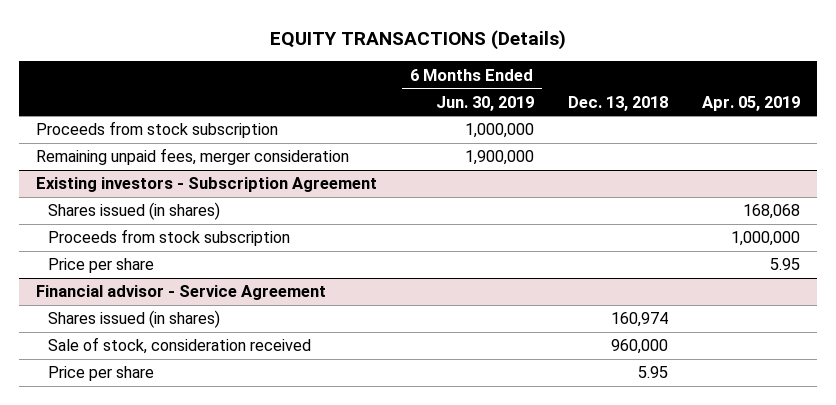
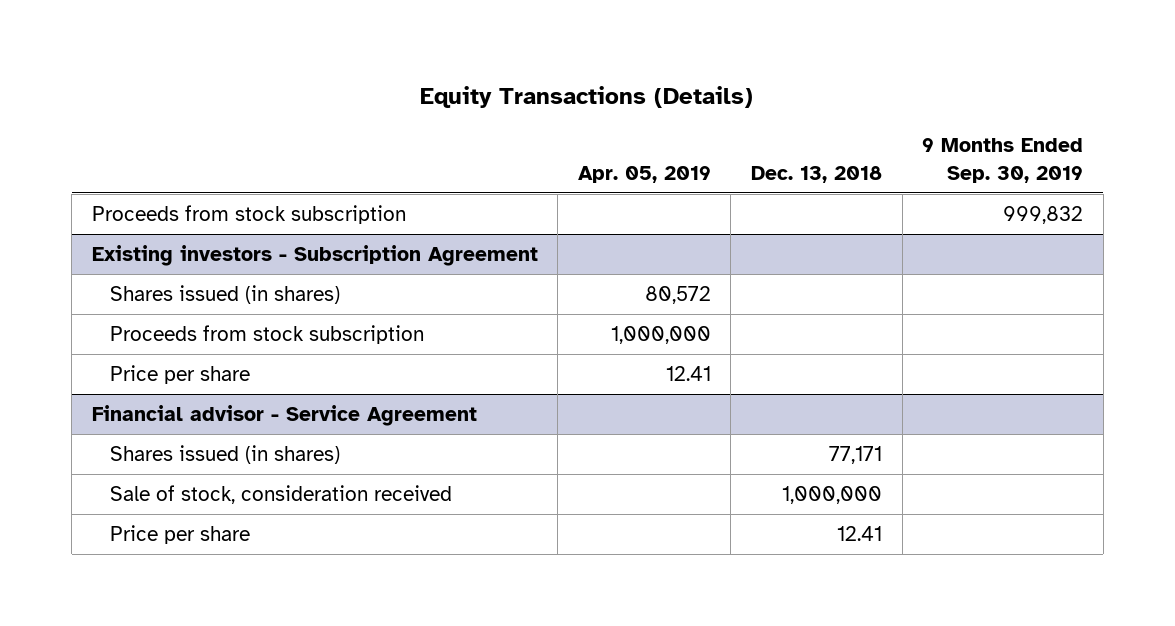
- EQUITY TRANSACTIONS (Details)
+ Equity Transactions (Details)
- | 6 Months Ended Jun. 30, 2019 | Dec. 13, 2018 | Apr. 05, 2019
+ | Apr. 05, 2019 | Dec. 13, 2018 | 9 Months Ended Sep. 30, 2019
- Remaining unpaid fees, merger consideration | 1,900,000 | |
@ Existing investors - Subscription Agreement
- Shares issued (in shares) | | | 168,068
+ Shares issued (in shares) | 80,572 | |
- Price per share | | | 5.95
+ Price per share | 12.41 | |
@ Financial advisor - Service Agreement
- Shares issued (in shares) | | 160,974 |
- Sale of stock, consideration received | | 960,000 |
- Price per share | | 5.95 |
+ Shares issued (in shares) | | 77,171 |
+ Sale of stock, consideration received | | 1,000,000 |
+ Price per share | | 12.41 |

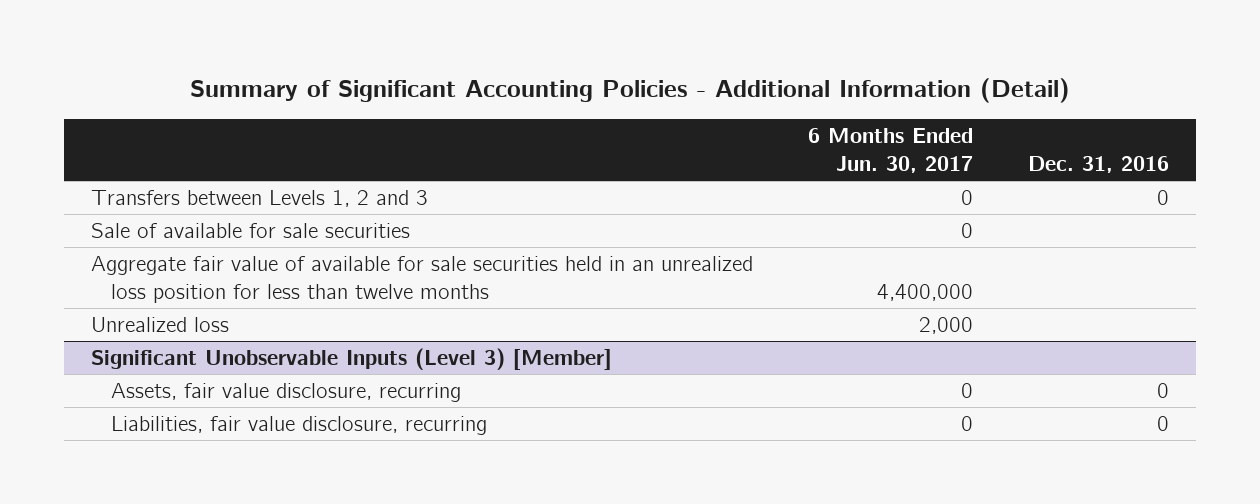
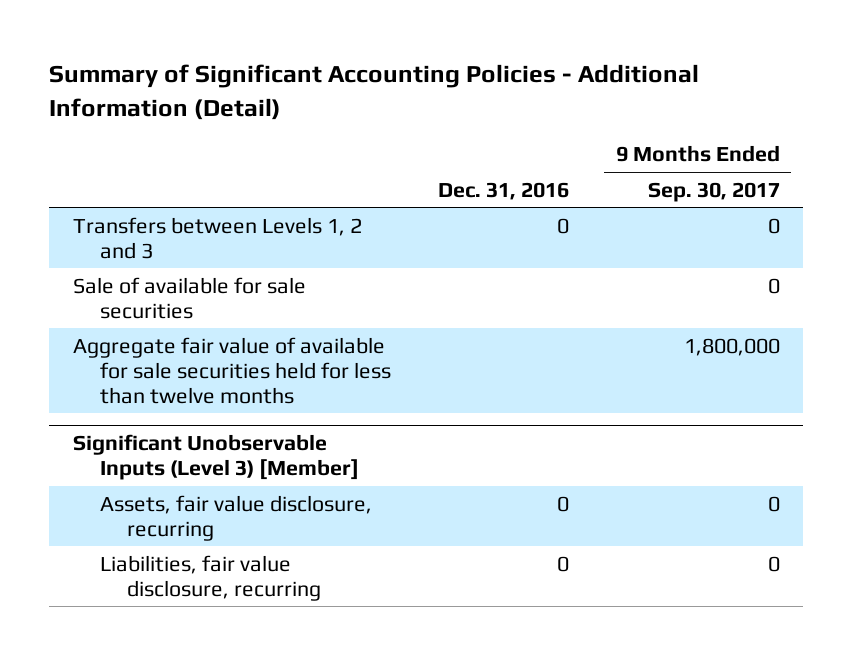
- | 6 Months Ended Jun. 30, 2017 | Dec. 31, 2016
+ | Dec. 31, 2016 | 9 Months Ended Sep. 30, 2017
- Aggregate fair value of available for sale securities held in an unrealized loss position for less than twelve months | 4,400,000 |
- Unrealized loss | 2,000 |
+ Aggregate fair value of available for sale securities held for less than twelve months | | 1,800,000

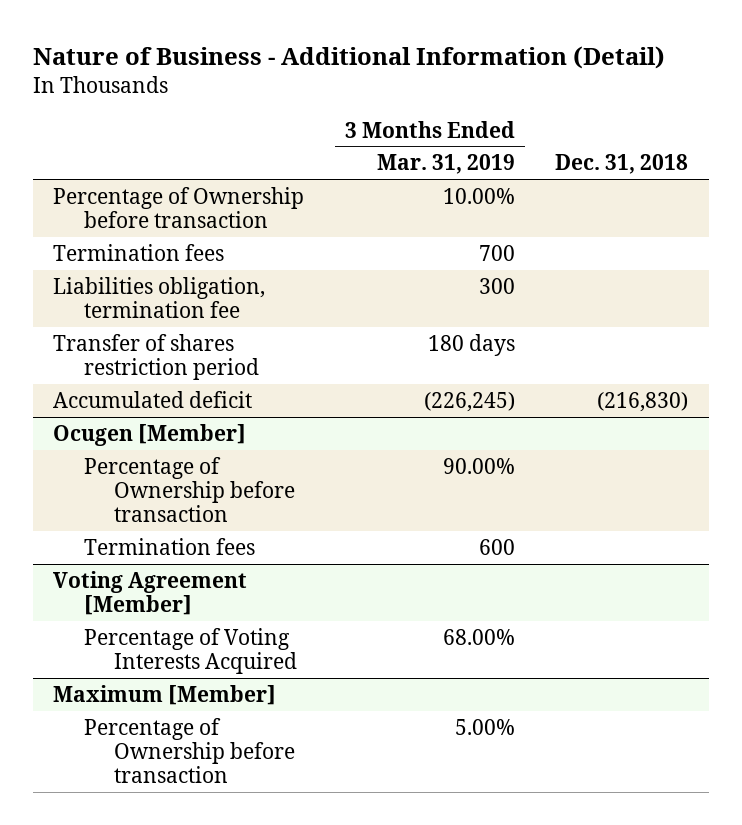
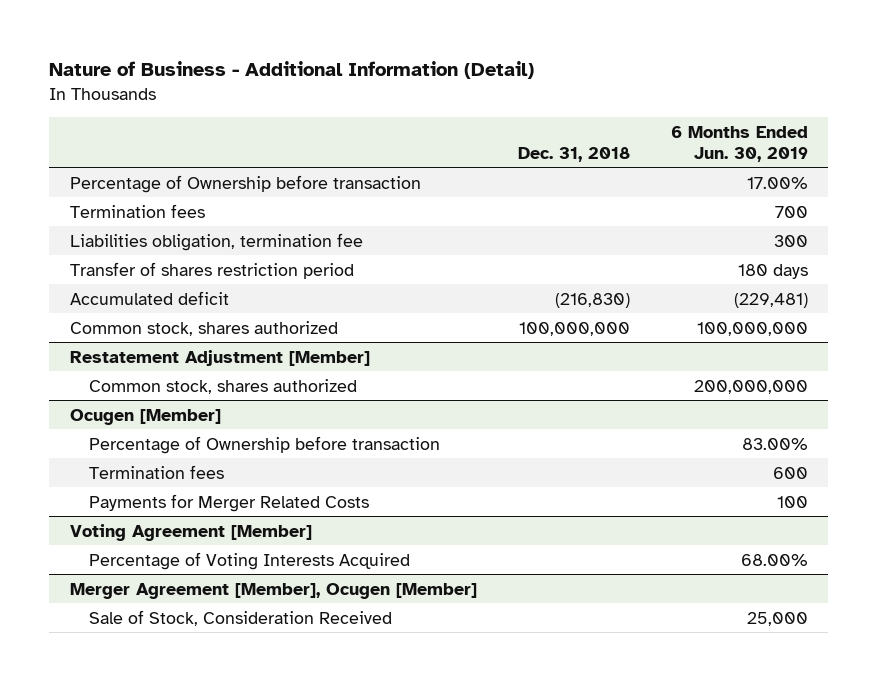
- | 3 Months Ended Mar. 31, 2019 | Dec. 31, 2018
+ | Dec. 31, 2018 | 6 Months Ended Jun. 30, 2019
+ Common stock, shares authorized | 100,000,000 | 100,000,000
+ Restatement Adjustment [Member]
+ Common stock, shares authorized | | 200,000,000
@ Ocugen [Member]
+ Payments for Merger Related Costs | | 100
- Maximum [Member]
- Percentage of Ownership before transaction | 5.00% |
+ Merger Agreement [Member], Ocugen [Member]
+ Sale of Stock, Consideration Received | | 25,000

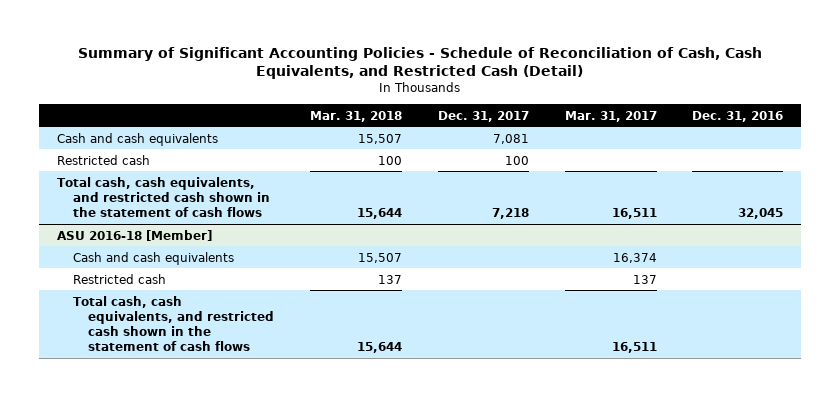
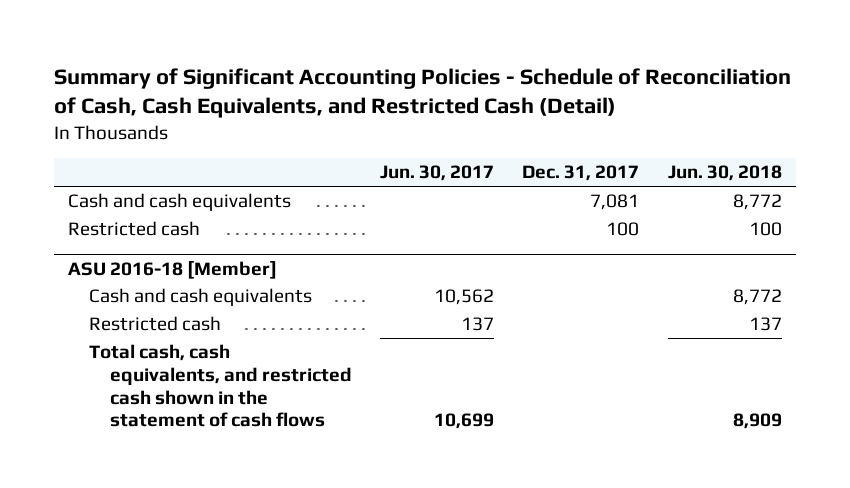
- | Mar. 31, 2018 | Dec. 31, 2017 | Mar. 31, 2017 | Dec. 31, 2016
+ | Jun. 30, 2017 | Dec. 31, 2017 | Jun. 30, 2018
- Total cash, cash equivalents, and restricted cash shown in the statement of cash flows | 15,644 | 7,218 | 16,511 | 32,045

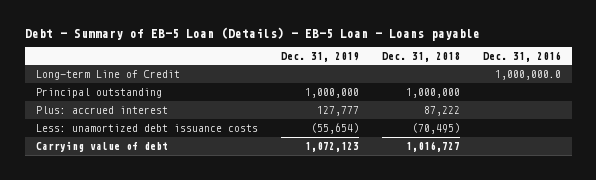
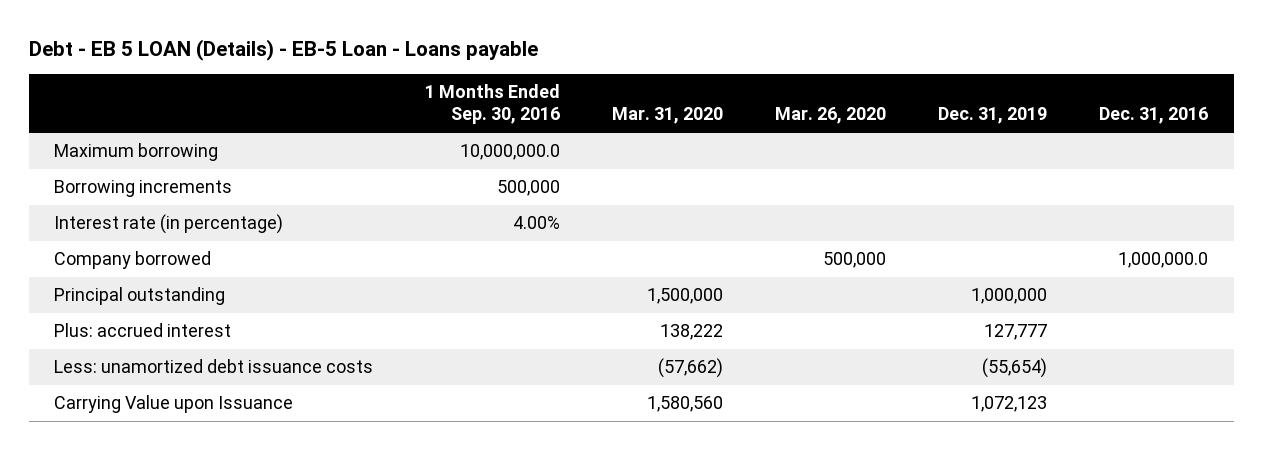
- Debt - Summary of EB-5 Loan (Details) - EB-5 Loan - Loans payable
+ Debt - EB 5 LOAN (Details) - EB-5 Loan - Loans payable
- | Dec. 31, 2019 | Dec. 31, 2018 | Dec. 31, 2016
+ | 1 Months Ended Sep. 30, 2016 | Mar. 31, 2020 | Mar. 26, 2020 | Dec. 31, 2019 | Dec. 31, 2016
- Long-term Line of Credit | | | 1,000,000.0
+ Maximum borrowing | 10,000,000.0 | | | |
+ Borrowing increments | 500,000 | | | |
+ Interest rate (in percentage) | 4.00% | | | |
+ Company borrowed | | | 500,000 | | 1,000,000.0
- Carrying value of debt | 1,072,123 | 1,016,727 |
+ Carrying Value upon Issuance | | 1,580,560 | | 1,072,123 |

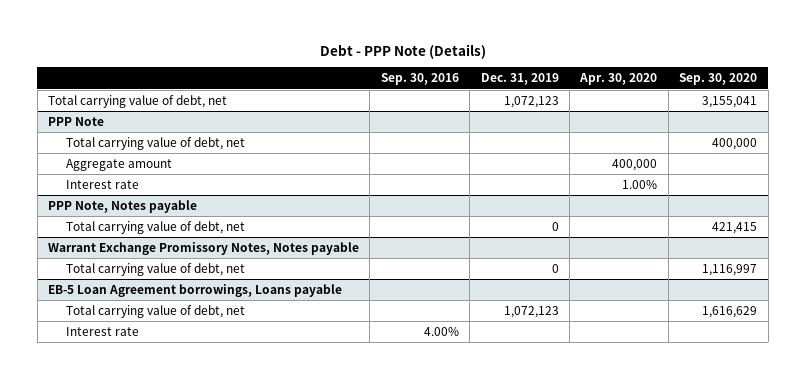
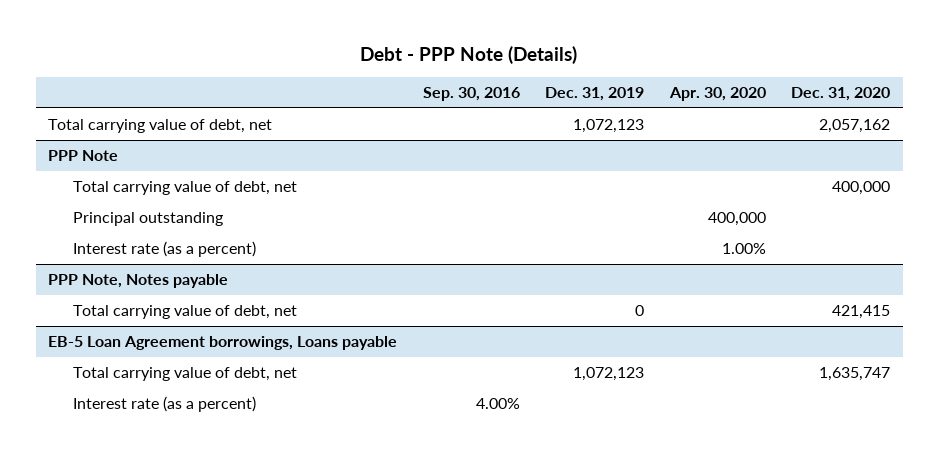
- | Sep. 30, 2016 | Dec. 31, 2019 | Apr. 30, 2020 | Sep. 30, 2020
+ | Sep. 30, 2016 | Dec. 31, 2019 | Apr. 30, 2020 | Dec. 31, 2020
@ PPP Note
- Aggregate amount | | | 400,000 |
- Interest rate | | | 1.00% |
+ Principal outstanding | | | 400,000 |
+ Interest rate (as a percent) | | | 1.00% |
- Warrant Exchange Promissory Notes, Notes payable
- Total carrying value of debt, net | | 0 | | 1,116,997
@ EB-5 Loan Agreement borrowings, Loans payable
- Interest rate | 4.00% | | |
+ Interest rate (as a percent) | 4.00% | | |

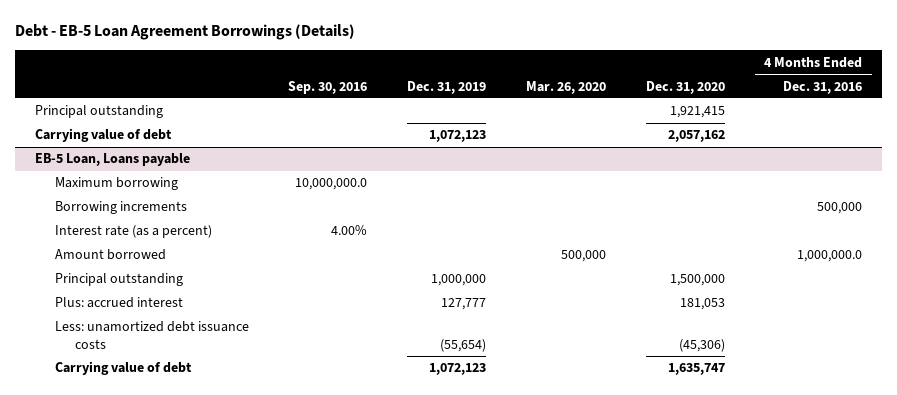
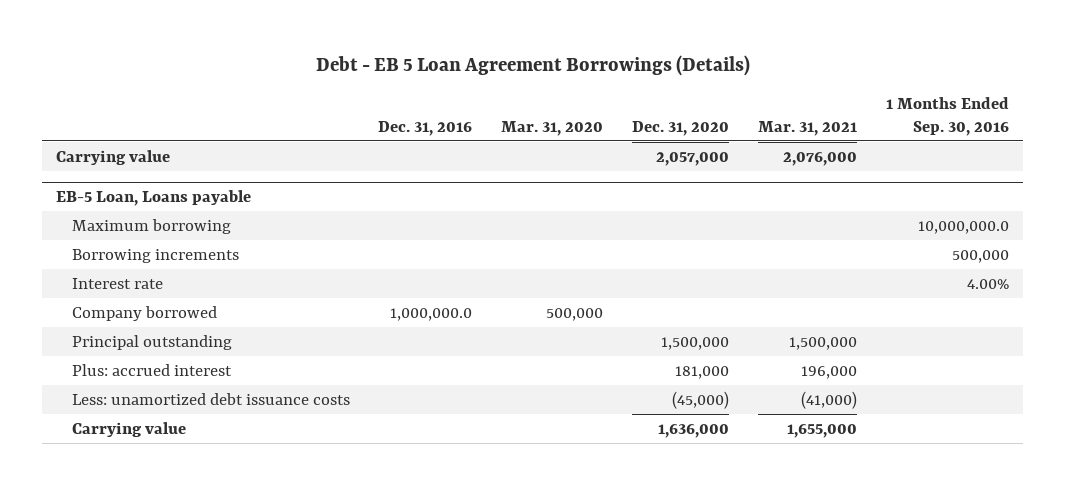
- Debt - EB-5 Loan Agreement Borrowings (Details)
+ Debt - EB 5 Loan Agreement Borrowings (Details)
- | Sep. 30, 2016 | Dec. 31, 2019 | Mar. 26, 2020 | Dec. 31, 2020 | 4 Months Ended Dec. 31, 2016
+ | Dec. 31, 2016 | Mar. 31, 2020 | Dec. 31, 2020 | Mar. 31, 2021 | 1 Months Ended Sep. 30, 2016
- Principal outstanding | | | | 1,921,415 |
- Carrying value of debt | | 1,072,123 | | 2,057,162 |
+ Carrying value | | | 2,057,000 | 2,076,000 |
@ EB-5 Loan, Loans payable
- Interest rate (as a percent) | 4.00% | | | |
- Amount borrowed | | | 500,000 | | 1,000,000.0
+ Interest rate | | | | | 4.00%
+ Company borrowed | 1,000,000.0 | 500,000 | | |
- Plus: accrued interest | | 127,777 | | 181,053 |
- Less: unamortized debt issuance costs | | (55,654) | | (45,306) |
- Carrying value of debt | | 1,072,123 | | 1,635,747 |
+ Plus: accrued interest | | | 181,000 | 196,000 |
+ Less: unamortized debt issuance costs | | | (45,000) | (41,000) |
+ Carrying value | | | 1,636,000 | 1,655,000 |

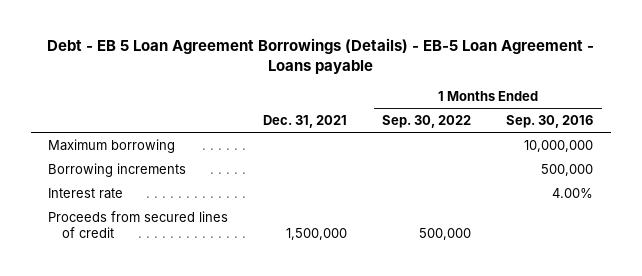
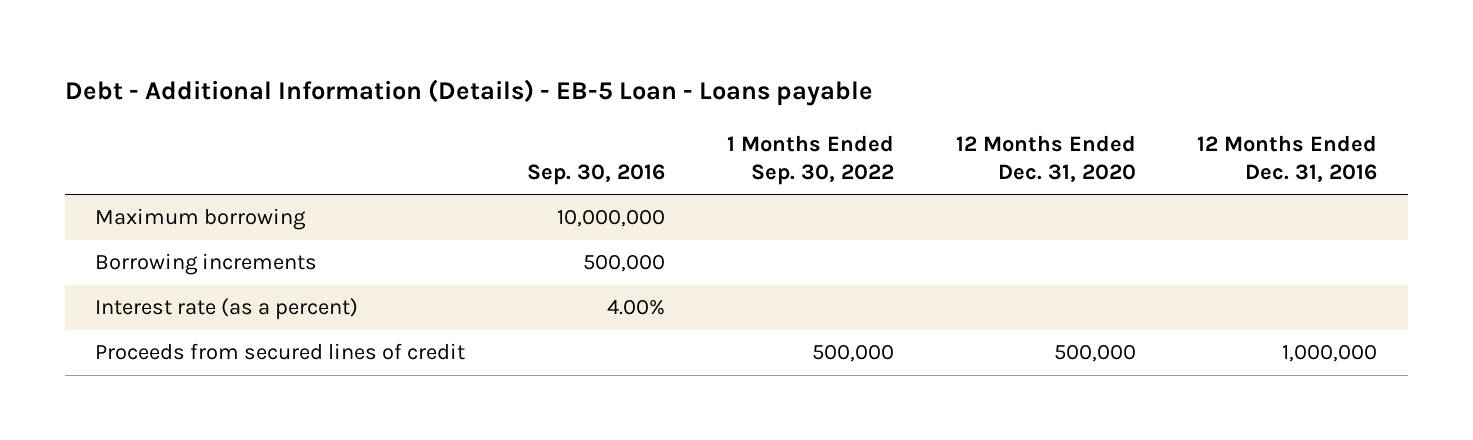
- Debt - EB 5 Loan Agreement Borrowings (Details) - EB-5 Loan Agreement - Loans payable
+ Debt - Additional Information (Details) - EB-5 Loan - Loans payable
- | Dec. 31, 2021 | 1 Months Ended Sep. 30, 2022 | 1 Months Ended Sep. 30, 2016
+ | Sep. 30, 2016 | 1 Months Ended Sep. 30, 2022 | 12 Months Ended Dec. 31, 2020 | 12 Months Ended Dec. 31, 2016
- Interest rate | | | 4.00%
+ Interest rate (as a percent) | 4.00% | | |

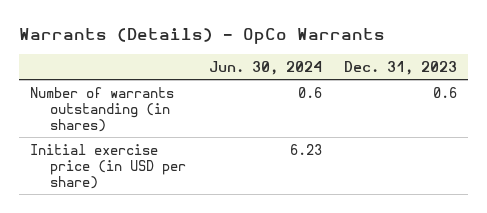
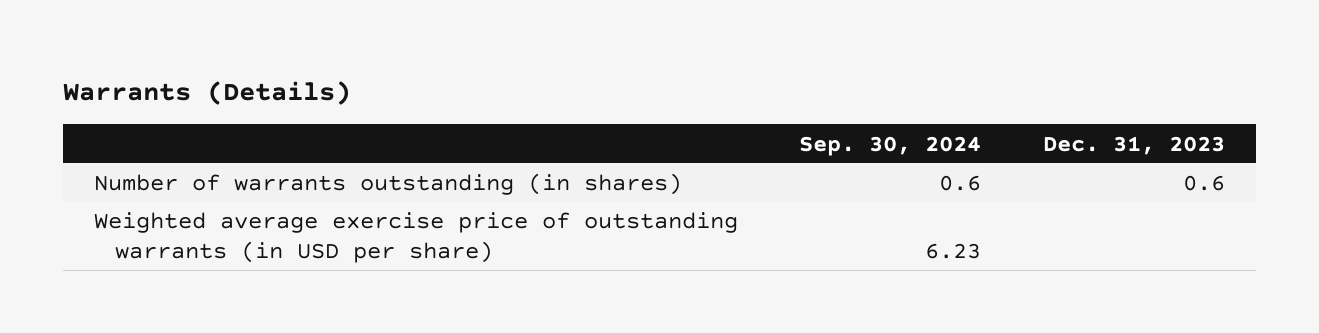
- Warrants (Details) - OpCo Warrants
+ Warrants (Details)
- | Jun. 30, 2024 | Dec. 31, 2023
+ | Sep. 30, 2024 | Dec. 31, 2023
- Initial exercise price (in USD per share) | 6.23 |
+ Weighted average exercise price of outstanding warrants (in USD per share) | 6.23 |

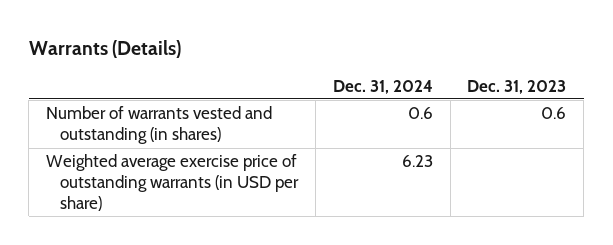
- | Sep. 30, 2024 | Dec. 31, 2023
+ | Dec. 31, 2024 | Dec. 31, 2023
- Number of warrants outstanding (in shares) | 0.6 | 0.6
+ Number of warrants vested and outstanding (in shares) | 0.6 | 0.6

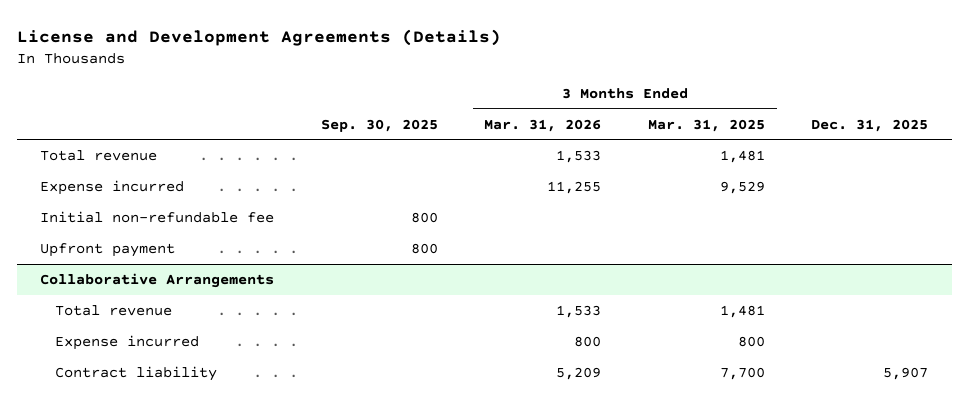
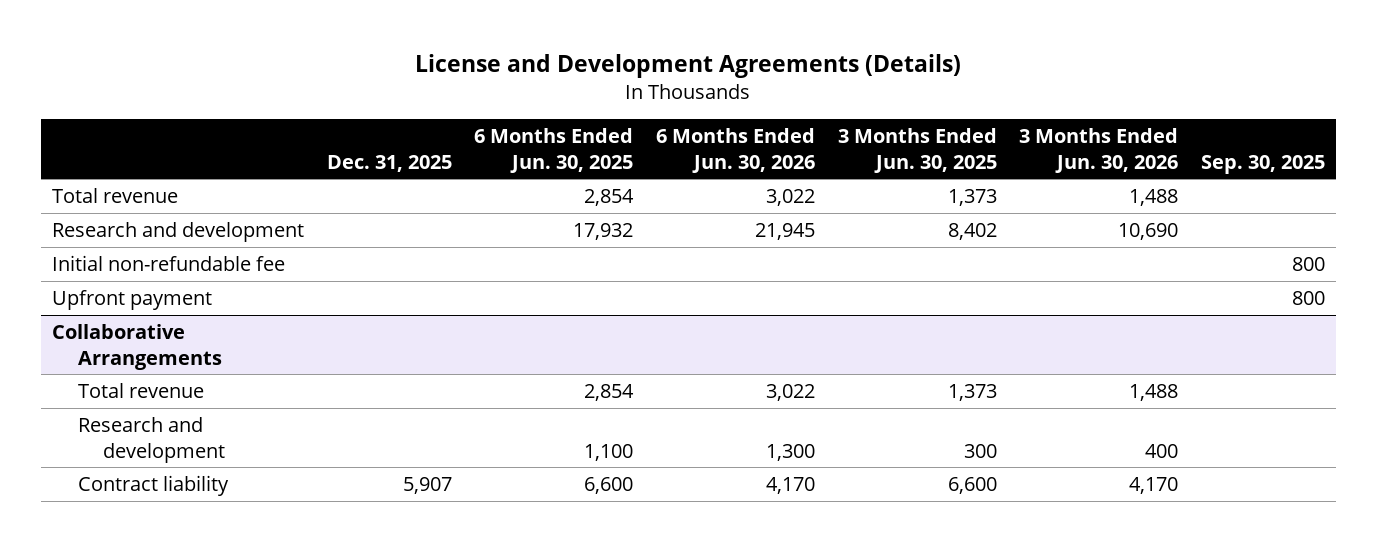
- | Sep. 30, 2025 | 3 Months Ended Mar. 31, 2026 | 3 Months Ended Mar. 31, 2025 | Dec. 31, 2025
+ | Dec. 31, 2025 | 6 Months Ended Jun. 30, 2025 | 6 Months Ended Jun. 30, 2026 | 3 Months Ended Jun. 30, 2025 | 3 Months Ended Jun. 30, 2026 | Sep. 30, 2025
- Expense incurred | | 11,255 | 9,529 |
+ Research and development | | 17,932 | 21,945 | 8,402 | 10,690 |
@ Collaborative Arrangements
- Expense incurred | | 800 | 800 |
+ Research and development | | 1,100 | 1,300 | 300 | 400 |

